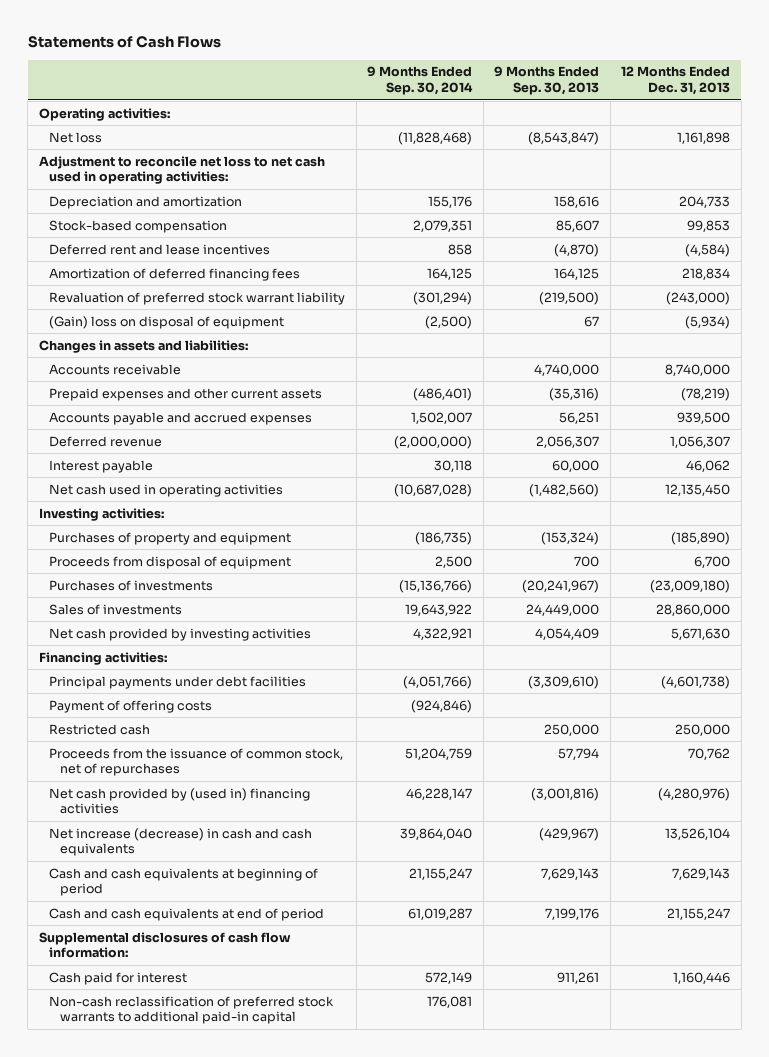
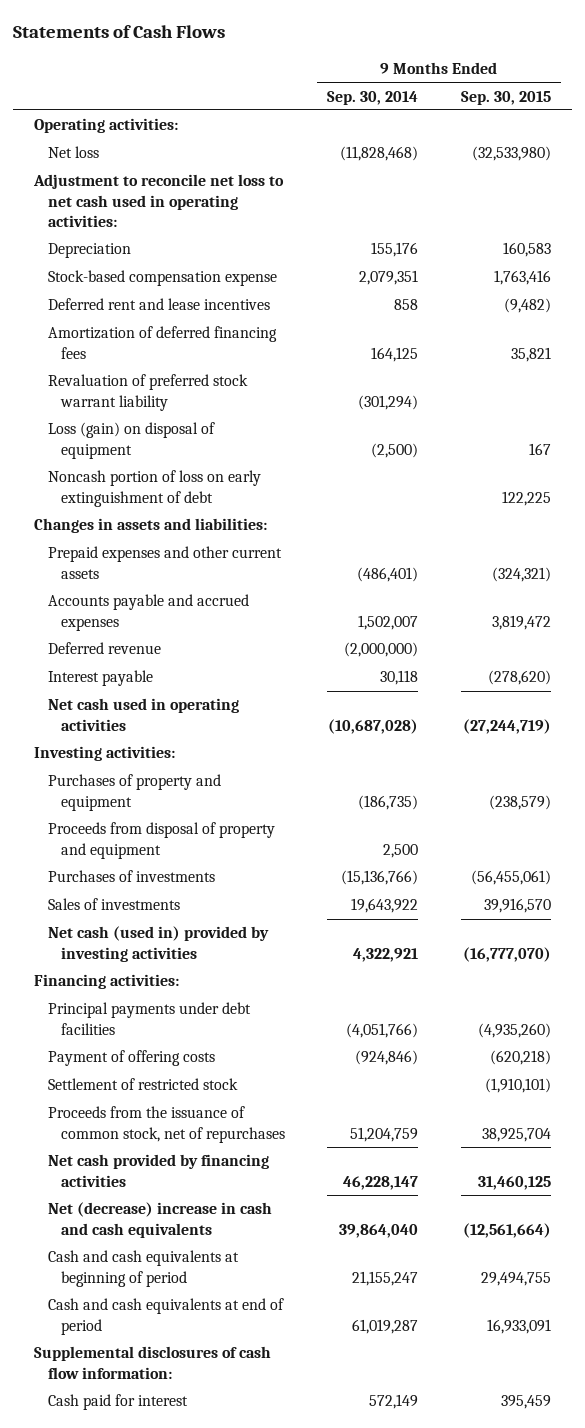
- | 9 Months Ended Sep. 30, 2014 | 9 Months Ended Sep. 30, 2013 | 12 Months Ended Dec. 31, 2013
+ | 9 Months Ended Sep. 30, 2014 | 9 Months Ended Sep. 30, 2015
- Depreciation and amortization | 155,176 | 158,616 | 204,733
- Stock-based compensation | 2,079,351 | 85,607 | 99,853
+ Depreciation | 155,176 | 160,583
+ Stock-based compensation expense | 2,079,351 | 1,763,416
- (Gain) loss on disposal of equipment | (2,500) | 67 | (5,934)
+ Loss (gain) on disposal of equipment | (2,500) | 167
+ Noncash portion of loss on early extinguishment of debt | | 122,225
- Accounts receivable | | 4,740,000 | 8,740,000
- Proceeds from disposal of equipment | 2,500 | 700 | 6,700
+ Proceeds from disposal of property and equipment | 2,500 |
- Net cash provided by investing activities | 4,322,921 | 4,054,409 | 5,671,630
+ Net cash (used in) provided by investing activities | 4,322,921 | (16,777,070)
- Restricted cash | | 250,000 | 250,000
+ Settlement of restricted stock | | (1,910,101)
- Net cash provided by (used in) financing activities | 46,228,147 | (3,001,816) | (4,280,976)
- Net increase (decrease) in cash and cash equivalents | 39,864,040 | (429,967) | 13,526,104
+ Net cash provided by financing activities | 46,228,147 | 31,460,125
+ Net (decrease) increase in cash and cash equivalents | 39,864,040 | (12,561,664)
- Non-cash reclassification of preferred stock warrants to additional paid-in capital | 176,081 | |

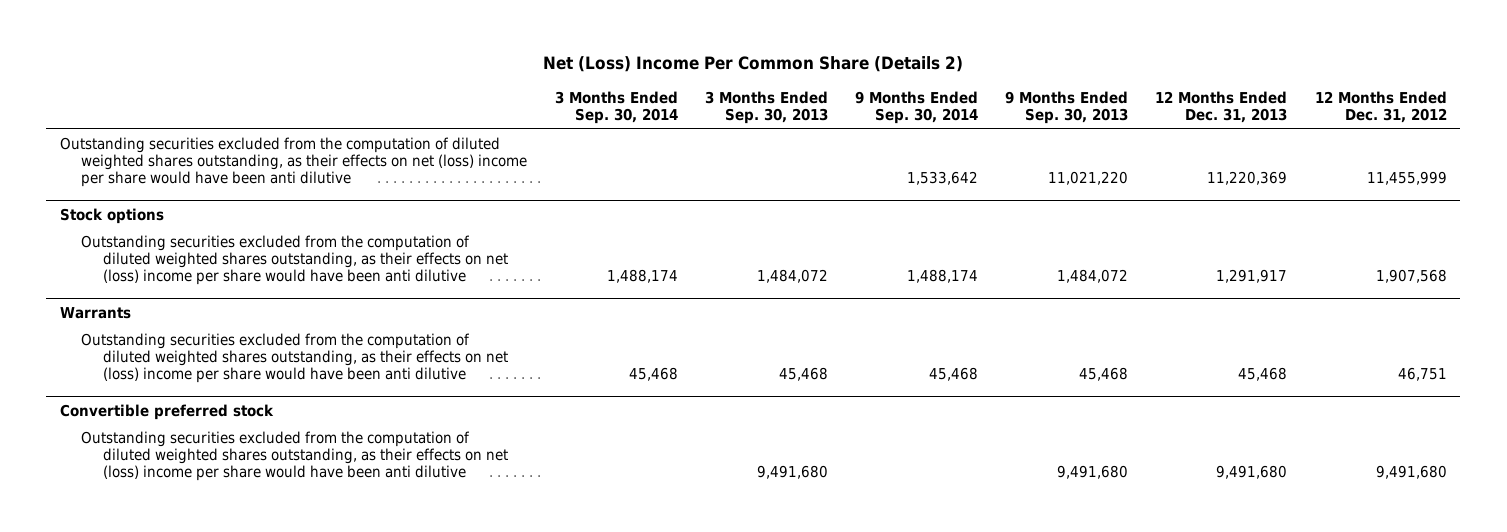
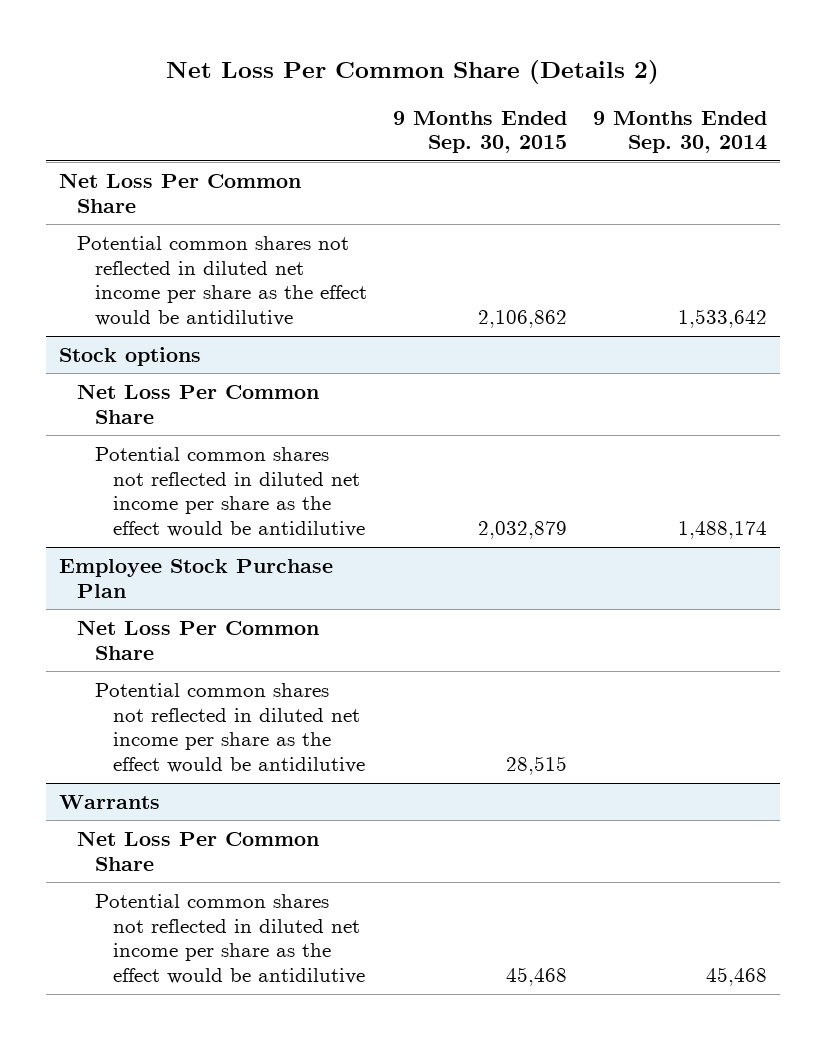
- Net (Loss) Income Per Common Share (Details 2)
+ Net Loss Per Common Share (Details 2)
- | 3 Months Ended Sep. 30, 2014 | 3 Months Ended Sep. 30, 2013 | 9 Months Ended Sep. 30, 2014 | 9 Months Ended Sep. 30, 2013 | 12 Months Ended Dec. 31, 2013 | 12 Months Ended Dec. 31, 2012
+ | 9 Months Ended Sep. 30, 2015 | 9 Months Ended Sep. 30, 2014
- Outstanding securities excluded from the computation of diluted weighted shares outstanding, as their effects on net (loss) income per share would have been anti dilutive | | | 1,533,642 | 11,021,220 | 11,220,369 | 11,455,999
+ Net Loss Per Common Share
+ Potential common shares not reflected in diluted net income per share as the effect would be antidilutive | 2,106,862 | 1,533,642
@ Stock options
- Outstanding securities excluded from the computation of diluted weighted shares outstanding, as their effects on net (loss) income per share would have been anti dilutive | 1,488,174 | 1,484,072 | 1,488,174 | 1,484,072 | 1,291,917 | 1,907,568
+ Net Loss Per Common Share
+ Potential common shares not reflected in diluted net income per share as the effect would be antidilutive | 2,032,879 | 1,488,174
+ Employee Stock Purchase Plan
+ Net Loss Per Common Share
+ Potential common shares not reflected in diluted net income per share as the effect would be antidilutive | 28,515 |
@ Warrants
- Outstanding securities excluded from the computation of diluted weighted shares outstanding, as their effects on net (loss) income per share would have been anti dilutive | 45,468 | 45,468 | 45,468 | 45,468 | 45,468 | 46,751
- Convertible preferred stock
- Outstanding securities excluded from the computation of diluted weighted shares outstanding, as their effects on net (loss) income per share would have been anti dilutive | | 9,491,680 | | 9,491,680 | 9,491,680 | 9,491,680
@ Warrants
+ Net Loss Per Common Share
+ Potential common shares not reflected in diluted net income per share as the effect would be antidilutive | 45,468 | 45,468

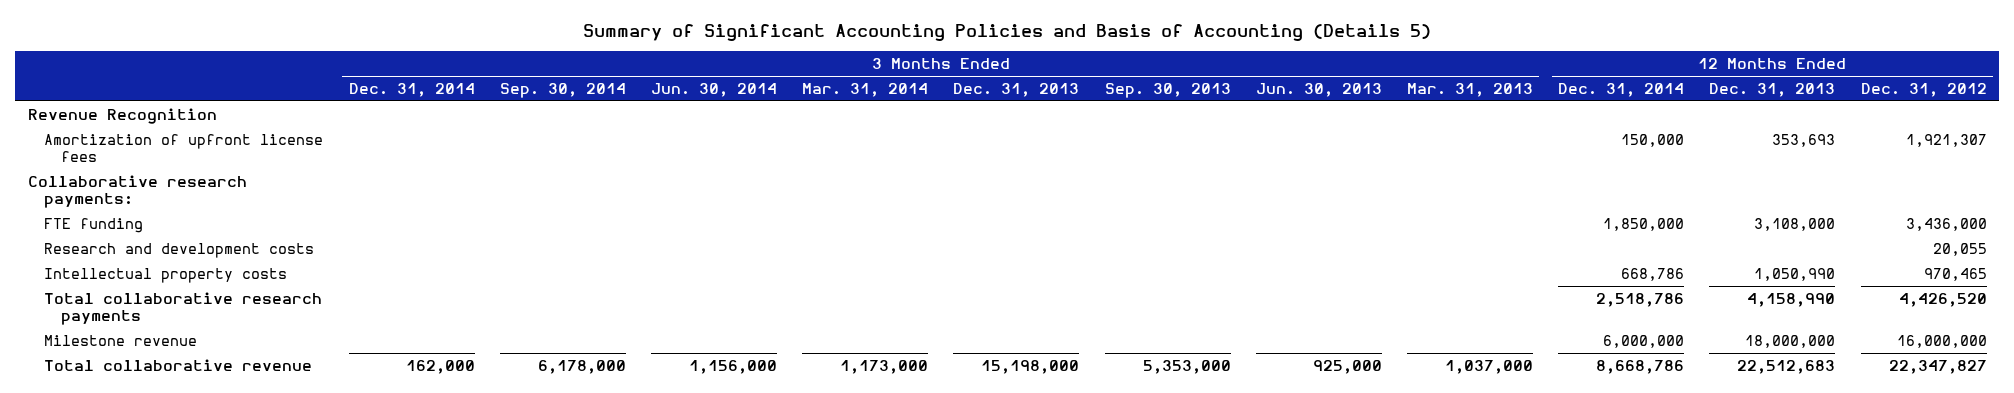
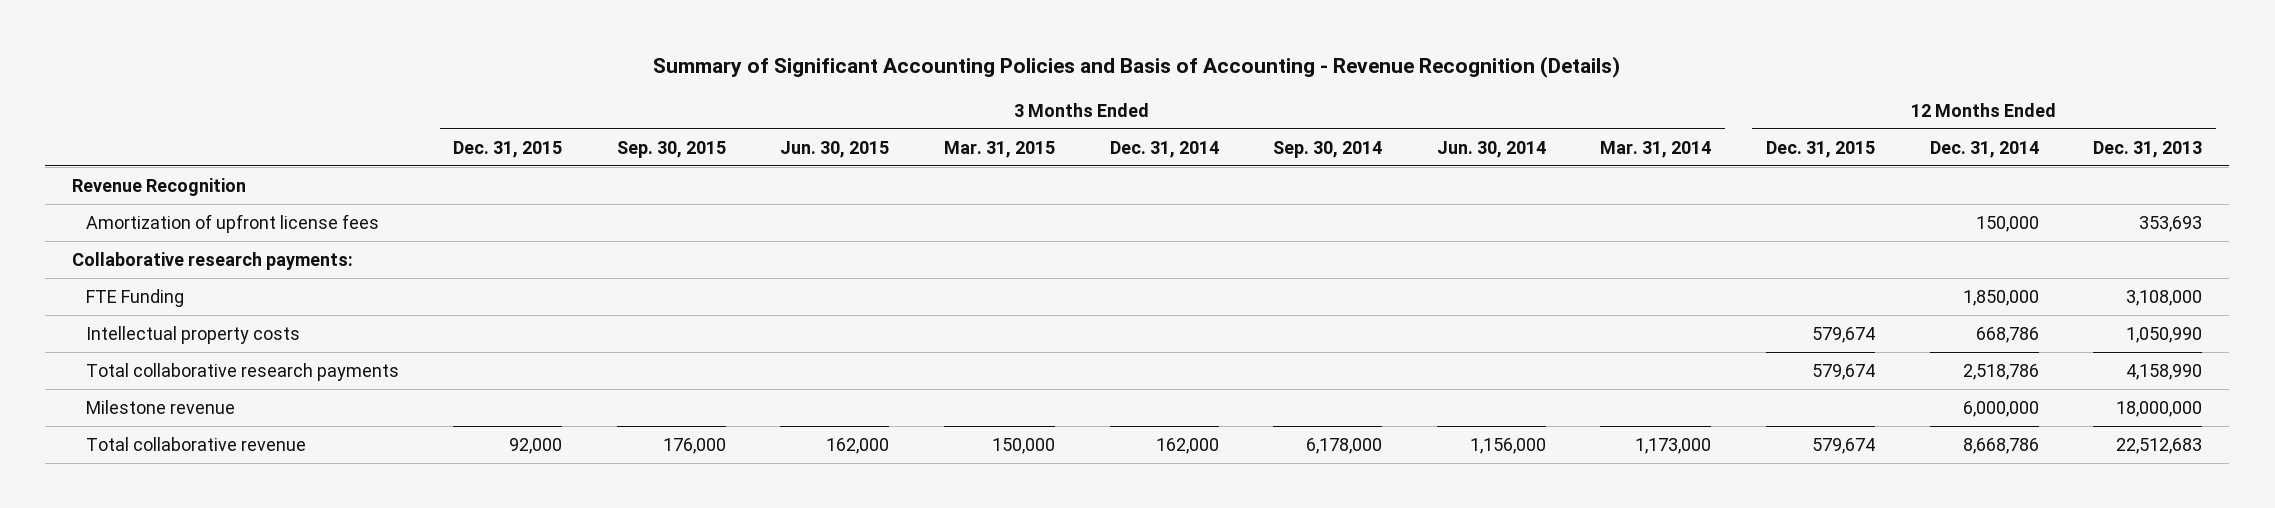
- Summary of Significant Accounting Policies and Basis of Accounting (Details 5)
+ Summary of Significant Accounting Policies and Basis of Accounting - Revenue Recognition (Details)
- | 3 Months Ended Dec. 31, 2014 | 3 Months Ended Sep. 30, 2014 | 3 Months Ended Jun. 30, 2014 | 3 Months Ended Mar. 31, 2014 | 3 Months Ended Dec. 31, 2013 | 3 Months Ended Sep. 30, 2013 | 3 Months Ended Jun. 30, 2013 | 3 Months Ended Mar. 31, 2013 | 12 Months Ended Dec. 31, 2014 | 12 Months Ended Dec. 31, 2013 | 12 Months Ended Dec. 31, 2012
+ | 3 Months Ended Dec. 31, 2015 | 3 Months Ended Sep. 30, 2015 | 3 Months Ended Jun. 30, 2015 | 3 Months Ended Mar. 31, 2015 | 3 Months Ended Dec. 31, 2014 | 3 Months Ended Sep. 30, 2014 | 3 Months Ended Jun. 30, 2014 | 3 Months Ended Mar. 31, 2014 | 12 Months Ended Dec. 31, 2015 | 12 Months Ended Dec. 31, 2014 | 12 Months Ended Dec. 31, 2013
- FTE funding | | | | | | | | | 1,850,000 | 3,108,000 | 3,436,000
- Research and development costs | | | | | | | | | | | 20,055
+ FTE Funding | | | | | | | | | | 1,850,000 | 3,108,000

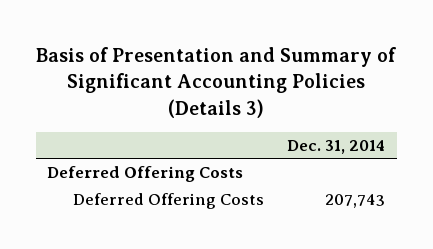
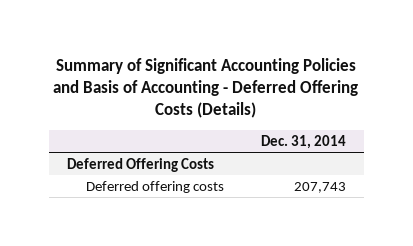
- Basis of Presentation and Summary of Significant Accounting Policies (Details 3)
+ Summary of Significant Accounting Policies and Basis of Accounting - Deferred Offering Costs (Details)
- Deferred Offering Costs | 207,743
+ Deferred offering costs | 207,743

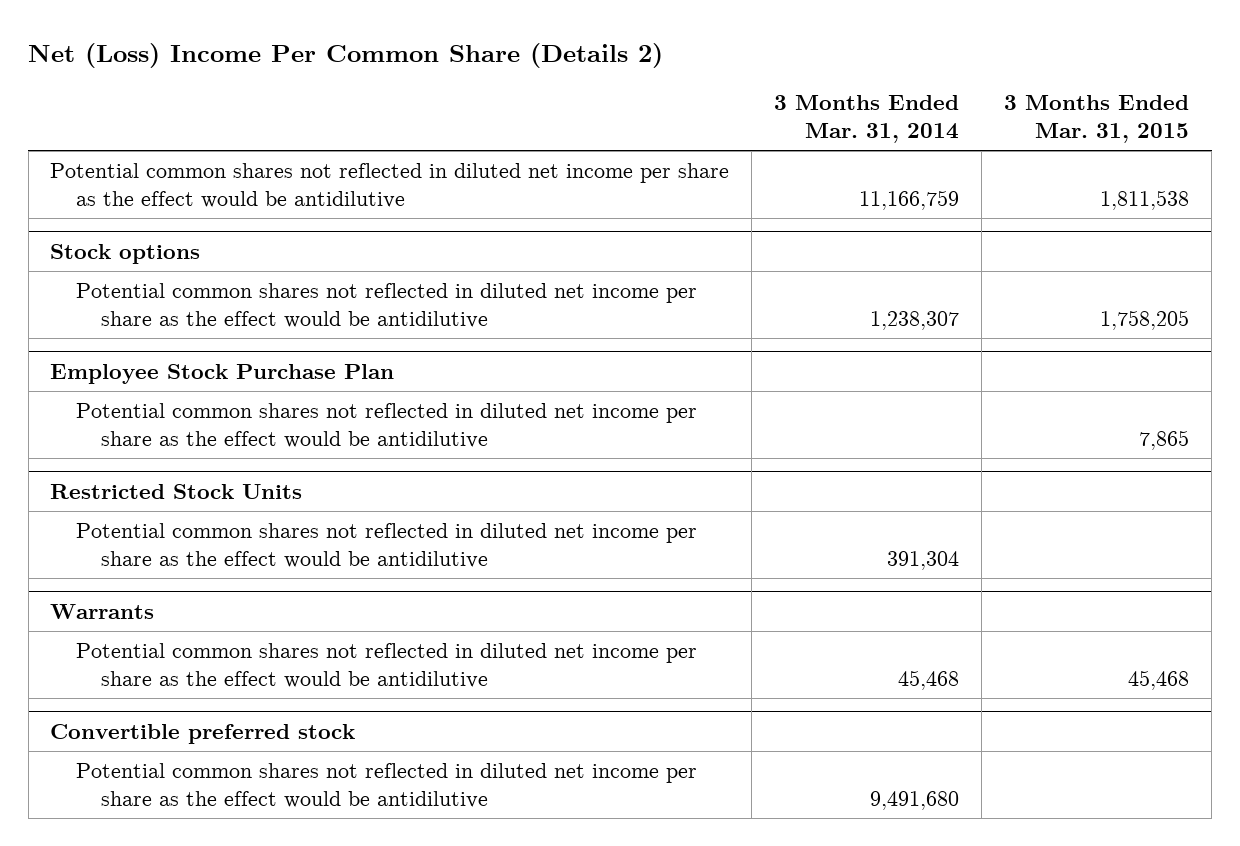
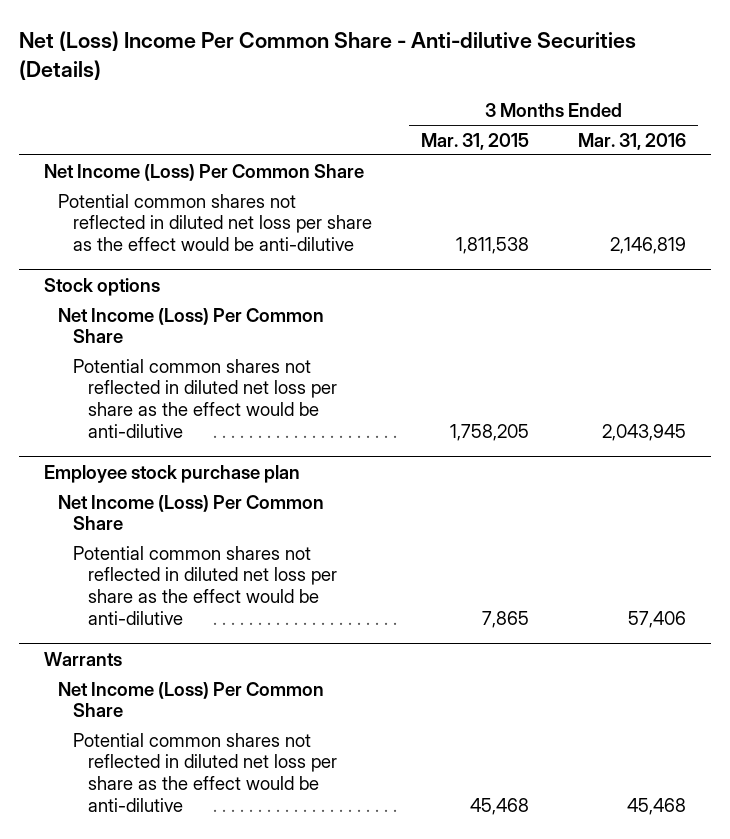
- Net (Loss) Income Per Common Share (Details 2)
+ Net (Loss) Income Per Common Share - Anti-dilutive Securities (Details)
- | 3 Months Ended Mar. 31, 2014 | 3 Months Ended Mar. 31, 2015
+ | 3 Months Ended Mar. 31, 2015 | 3 Months Ended Mar. 31, 2016
- Potential common shares not reflected in diluted net income per share as the effect would be antidilutive | 11,166,759 | 1,811,538
+ Net Income (Loss) Per Common Share
+ Potential common shares not reflected in diluted net loss per share as the effect would be anti-dilutive | 1,811,538 | 2,146,819
@ Stock options
- Potential common shares not reflected in diluted net income per share as the effect would be antidilutive | 1,238,307 | 1,758,205
- Employee Stock Purchase Plan
- Potential common shares not reflected in diluted net income per share as the effect would be antidilutive | | 7,865
- Restricted Stock Units
- Potential common shares not reflected in diluted net income per share as the effect would be antidilutive | 391,304 |
@ Stock options
+ Net Income (Loss) Per Common Share
+ Potential common shares not reflected in diluted net loss per share as the effect would be anti-dilutive | 1,758,205 | 2,043,945
+ Employee stock purchase plan
+ Net Income (Loss) Per Common Share
+ Potential common shares not reflected in diluted net loss per share as the effect would be anti-dilutive | 7,865 | 57,406
@ Warrants
- Potential common shares not reflected in diluted net income per share as the effect would be antidilutive | 45,468 | 45,468
- Convertible preferred stock
- Potential common shares not reflected in diluted net income per share as the effect would be antidilutive | 9,491,680 |
@ Warrants
+ Net Income (Loss) Per Common Share
+ Potential common shares not reflected in diluted net loss per share as the effect would be anti-dilutive | 45,468 | 45,468

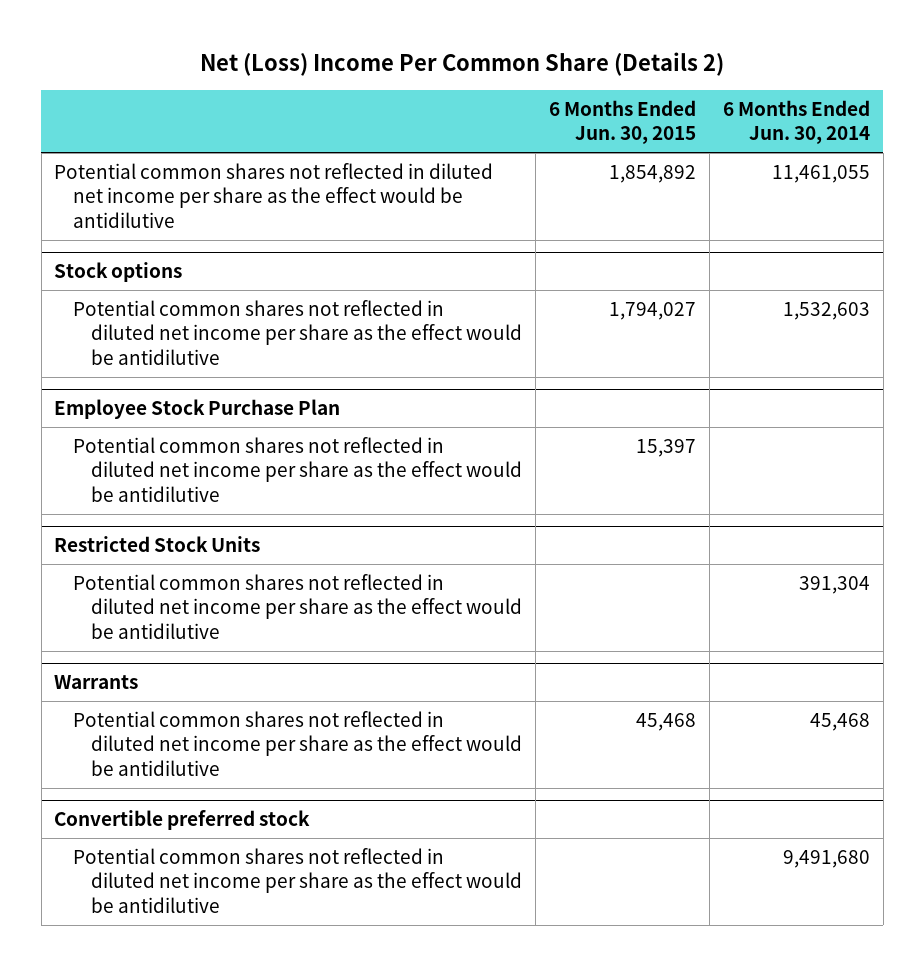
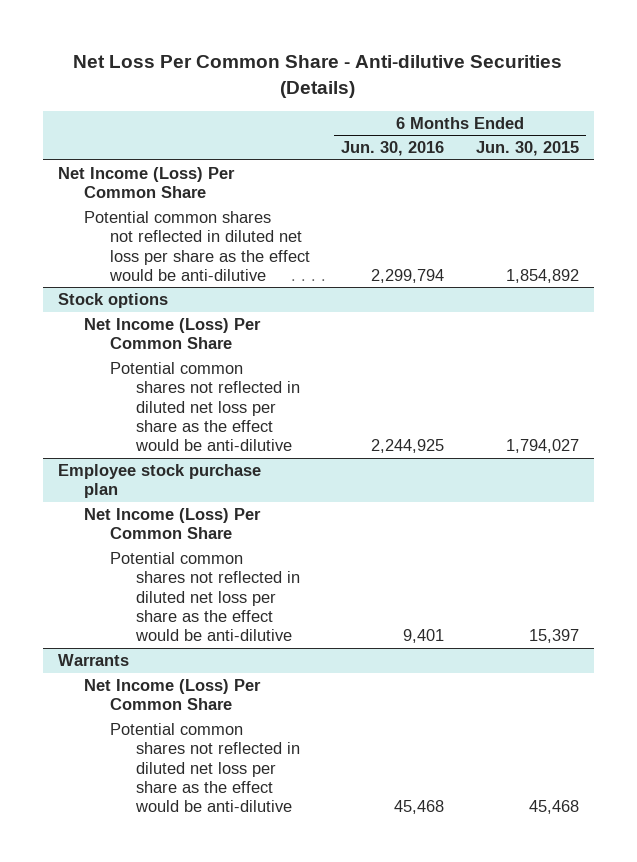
- Net (Loss) Income Per Common Share (Details 2)
+ Net Loss Per Common Share - Anti-dilutive Securities (Details)
- | 6 Months Ended Jun. 30, 2015 | 6 Months Ended Jun. 30, 2014
+ | 6 Months Ended Jun. 30, 2016 | 6 Months Ended Jun. 30, 2015
- Potential common shares not reflected in diluted net income per share as the effect would be antidilutive | 1,854,892 | 11,461,055
+ Net Income (Loss) Per Common Share
+ Potential common shares not reflected in diluted net loss per share as the effect would be anti-dilutive | 2,299,794 | 1,854,892
@ Stock options
- Potential common shares not reflected in diluted net income per share as the effect would be antidilutive | 1,794,027 | 1,532,603
- Employee Stock Purchase Plan
- Potential common shares not reflected in diluted net income per share as the effect would be antidilutive | 15,397 |
- Restricted Stock Units
- Potential common shares not reflected in diluted net income per share as the effect would be antidilutive | | 391,304
@ Stock options
+ Net Income (Loss) Per Common Share
+ Potential common shares not reflected in diluted net loss per share as the effect would be anti-dilutive | 2,244,925 | 1,794,027
+ Employee stock purchase plan
+ Net Income (Loss) Per Common Share
+ Potential common shares not reflected in diluted net loss per share as the effect would be anti-dilutive | 9,401 | 15,397
@ Warrants
- Potential common shares not reflected in diluted net income per share as the effect would be antidilutive | 45,468 | 45,468
- Convertible preferred stock
- Potential common shares not reflected in diluted net income per share as the effect would be antidilutive | | 9,491,680
@ Warrants
+ Net Income (Loss) Per Common Share
+ Potential common shares not reflected in diluted net loss per share as the effect would be anti-dilutive | 45,468 | 45,468

